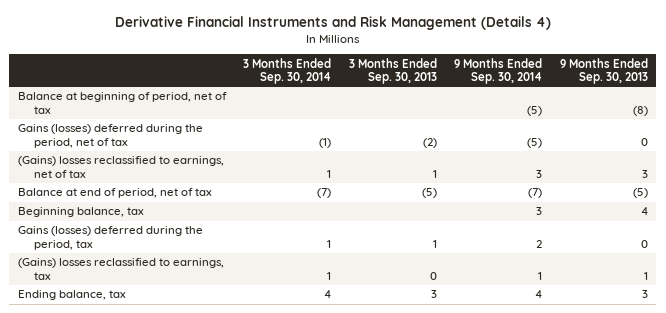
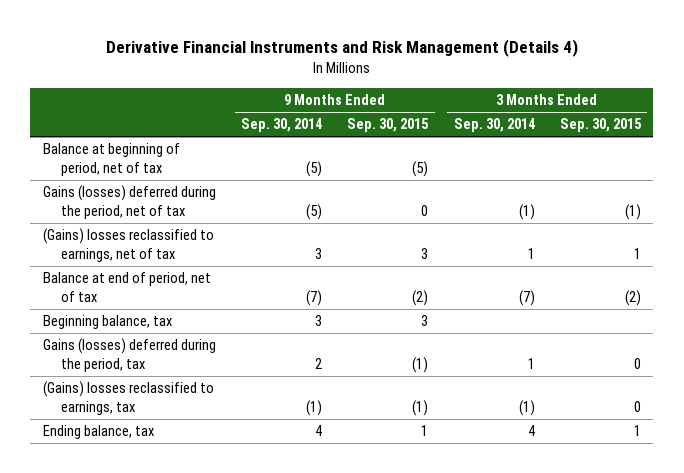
- | 3 Months Ended Sep. 30, 2014 | 3 Months Ended Sep. 30, 2013 | 9 Months Ended Sep. 30, 2014 | 9 Months Ended Sep. 30, 2013
+ | 9 Months Ended Sep. 30, 2014 | 9 Months Ended Sep. 30, 2015 | 3 Months Ended Sep. 30, 2014 | 3 Months Ended Sep. 30, 2015
- (Gains) losses reclassified to earnings, tax | 1 | 0 | 1 | 1
+ (Gains) losses reclassified to earnings, tax | (1) | (1) | (1) | 0

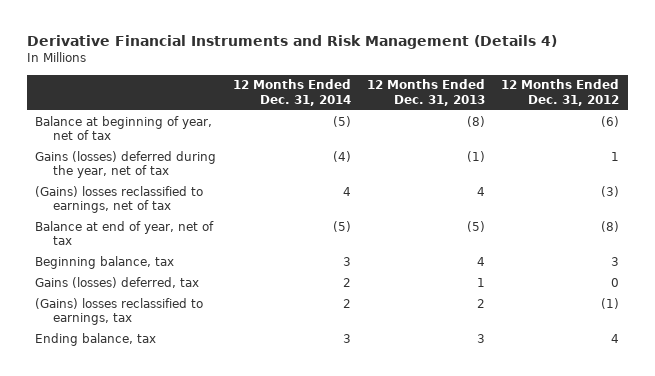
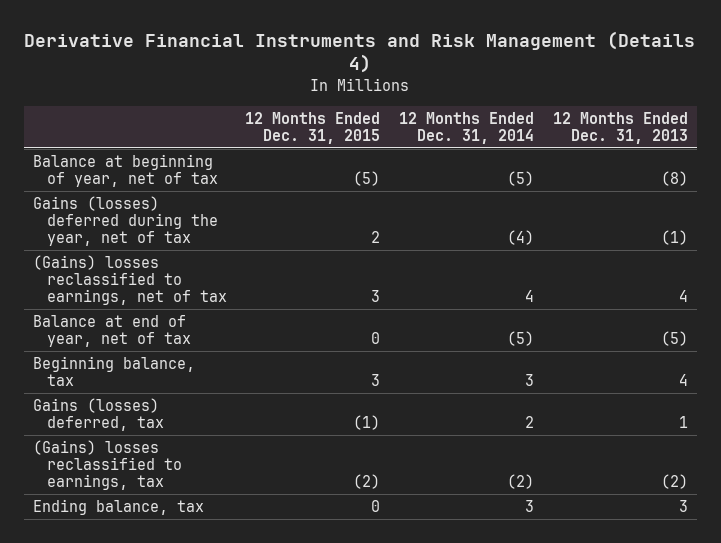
- | 12 Months Ended Dec. 31, 2014 | 12 Months Ended Dec. 31, 2013 | 12 Months Ended Dec. 31, 2012
+ | 12 Months Ended Dec. 31, 2015 | 12 Months Ended Dec. 31, 2014 | 12 Months Ended Dec. 31, 2013
- (Gains) losses reclassified to earnings, tax | 2 | 2 | (1)
+ (Gains) losses reclassified to earnings, tax | (2) | (2) | (2)

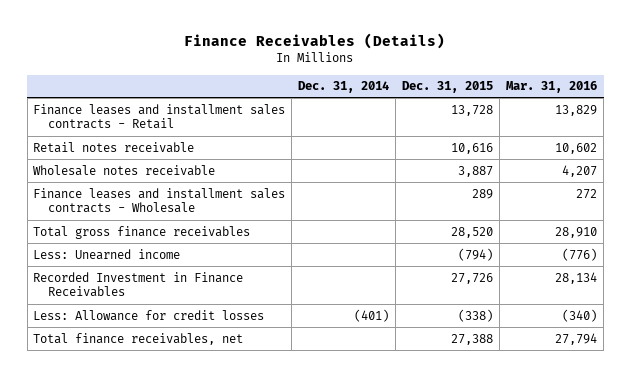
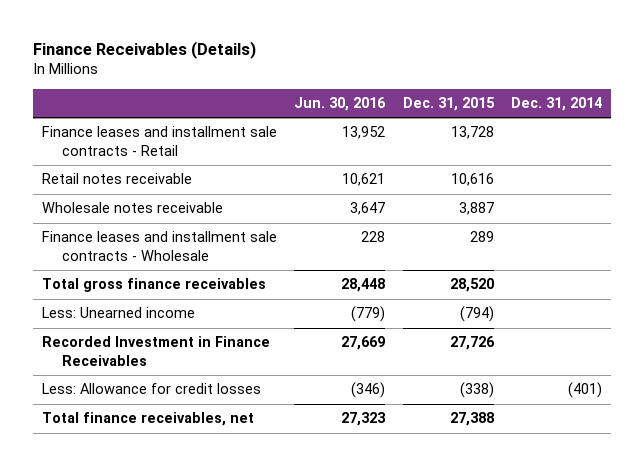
- | Dec. 31, 2014 | Dec. 31, 2015 | Mar. 31, 2016
+ | Jun. 30, 2016 | Dec. 31, 2015 | Dec. 31, 2014
- Finance leases and installment sales contracts - Retail | | 13,728 | 13,829
+ Finance leases and installment sale contracts - Retail | 13,952 | 13,728 |
- Finance leases and installment sales contracts - Wholesale | | 289 | 272
+ Finance leases and installment sale contracts - Wholesale | 228 | 289 |

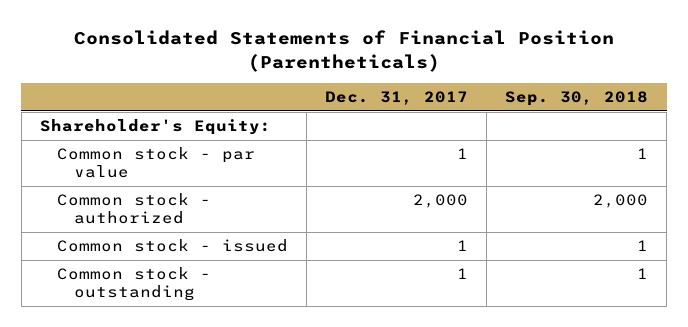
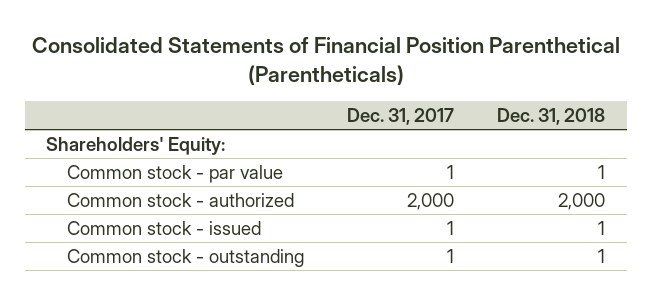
- Consolidated Statements of Financial Position (Parentheticals)
+ Consolidated Statements of Financial Position Parenthetical (Parentheticals)
- | Dec. 31, 2017 | Sep. 30, 2018
+ | Dec. 31, 2017 | Dec. 31, 2018
- Shareholder's Equity:
+ Shareholders' Equity:

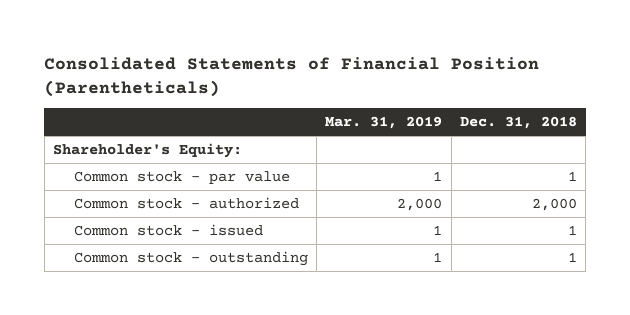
- Consolidated Statements of Financial Position Parenthetical (Parentheticals)
+ Consolidated Statements of Financial Position (Parentheticals)
- | Dec. 31, 2017 | Dec. 31, 2018
+ | Mar. 31, 2019 | Dec. 31, 2018
- Shareholders' Equity:
+ Shareholder's Equity:

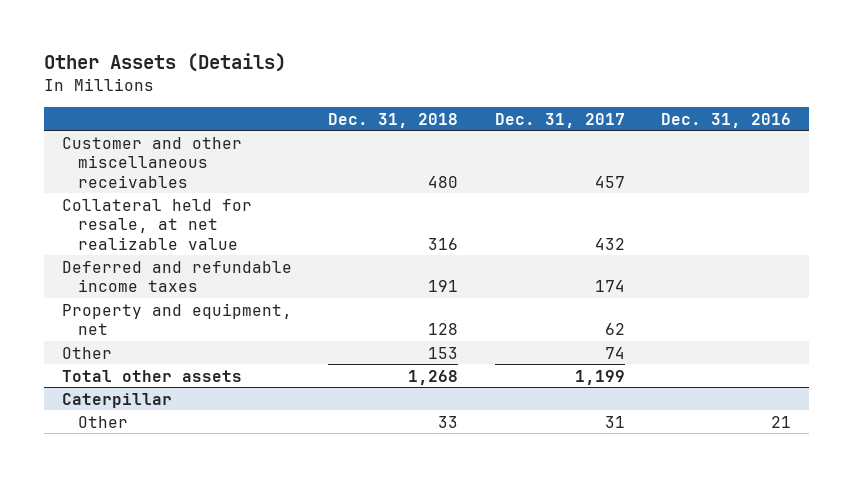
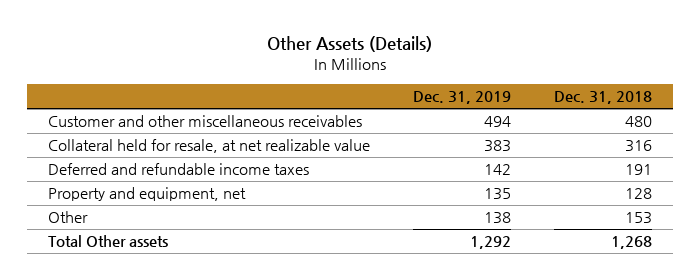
- | Dec. 31, 2018 | Dec. 31, 2017 | Dec. 31, 2016
+ | Dec. 31, 2019 | Dec. 31, 2018
- Total other assets | 1,268 | 1,199 |
- Caterpillar
- Other | 33 | 31 | 21
+ Total Other assets | 1,292 | 1,268

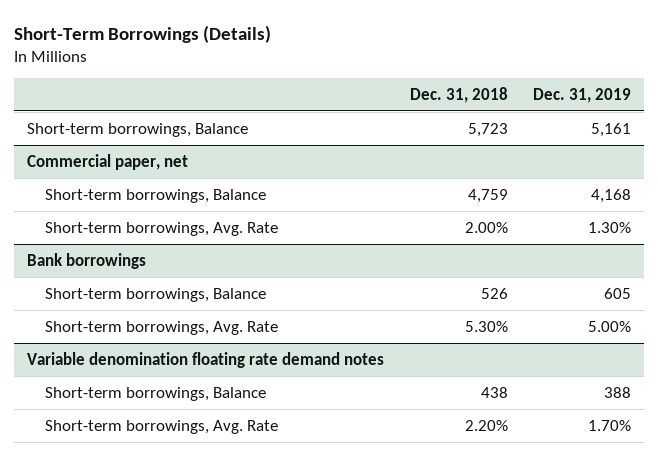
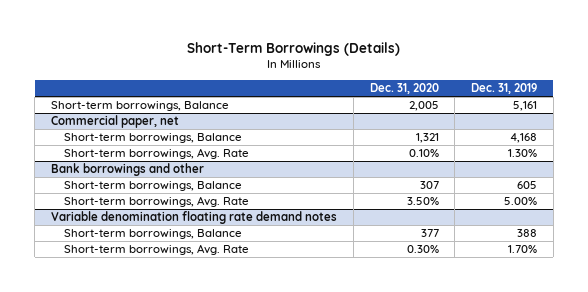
- | Dec. 31, 2018 | Dec. 31, 2019
+ | Dec. 31, 2020 | Dec. 31, 2019
- Bank borrowings
+ Bank borrowings and other

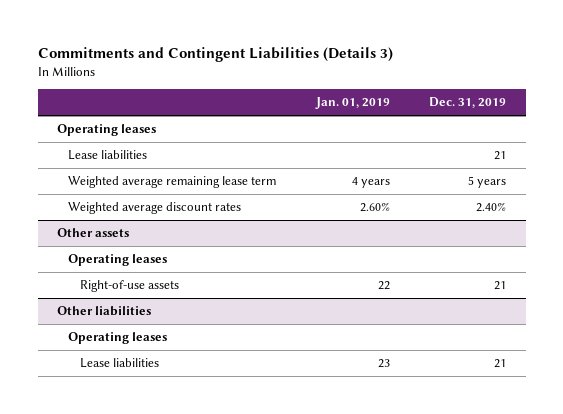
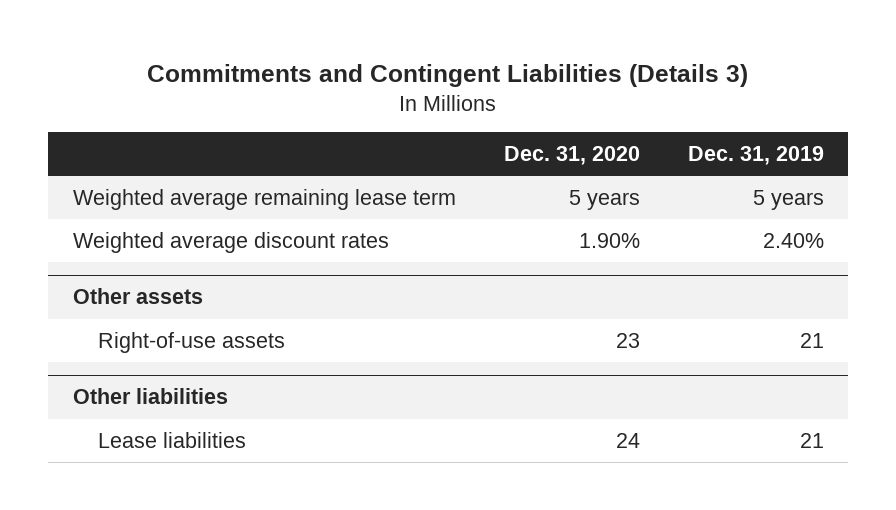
- | Jan. 01, 2019 | Dec. 31, 2019
+ | Dec. 31, 2020 | Dec. 31, 2019
- Operating leases
- Lease liabilities | | 21
@ Other assets
- Operating leases
@ Other liabilities
- Operating leases

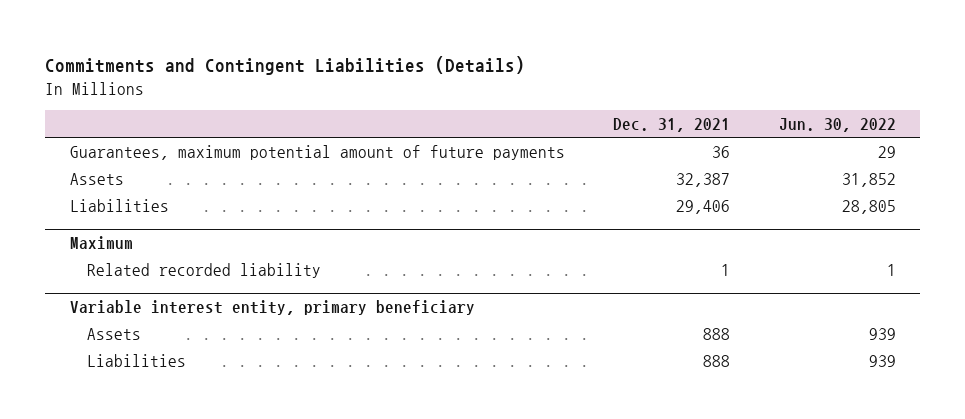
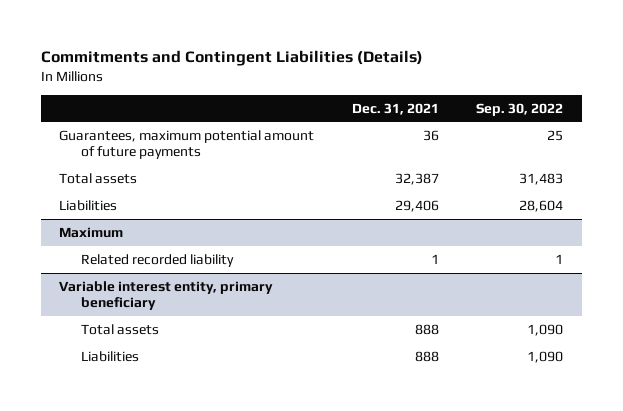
- | Dec. 31, 2021 | Jun. 30, 2022
+ | Dec. 31, 2021 | Sep. 30, 2022
- Assets | 32,387 | 31,852
+ Total assets | 32,387 | 31,483
@ Variable interest entity, primary beneficiary
- Assets | 888 | 939
+ Total assets | 888 | 1,090

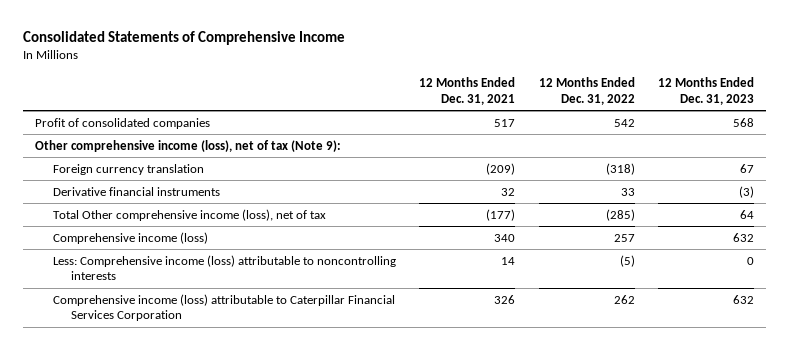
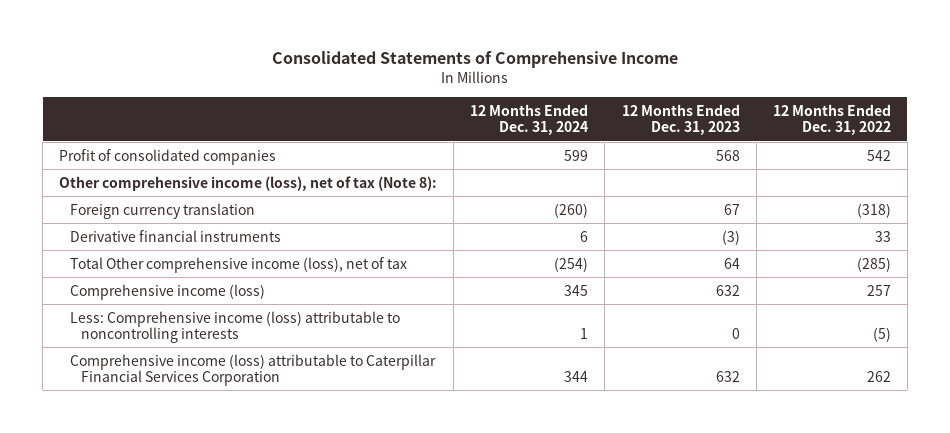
- | 12 Months Ended Dec. 31, 2021 | 12 Months Ended Dec. 31, 2022 | 12 Months Ended Dec. 31, 2023
+ | 12 Months Ended Dec. 31, 2024 | 12 Months Ended Dec. 31, 2023 | 12 Months Ended Dec. 31, 2022
- Other comprehensive income (loss), net of tax (Note 9):
+ Other comprehensive income (loss), net of tax (Note 8):

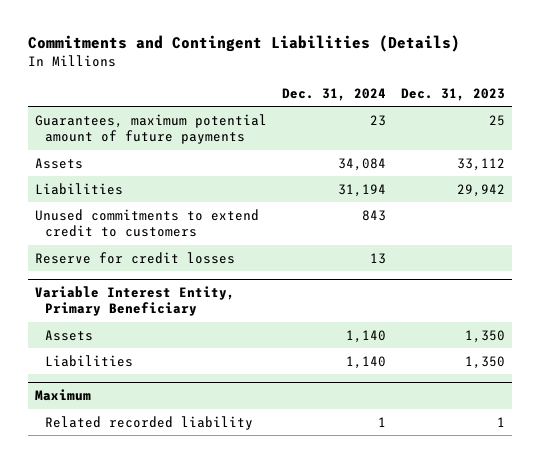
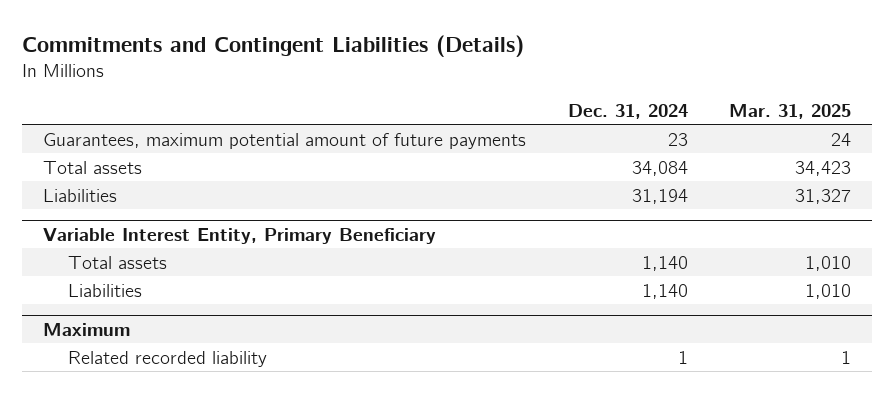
- | Dec. 31, 2024 | Dec. 31, 2023
+ | Dec. 31, 2024 | Mar. 31, 2025
- Assets | 34,084 | 33,112
+ Total assets | 34,084 | 34,423
- Unused commitments to extend credit to customers | 843 |
- Reserve for credit losses | 13 |
@ Variable Interest Entity, Primary Beneficiary
- Assets | 1,140 | 1,350
+ Total assets | 1,140 | 1,010

